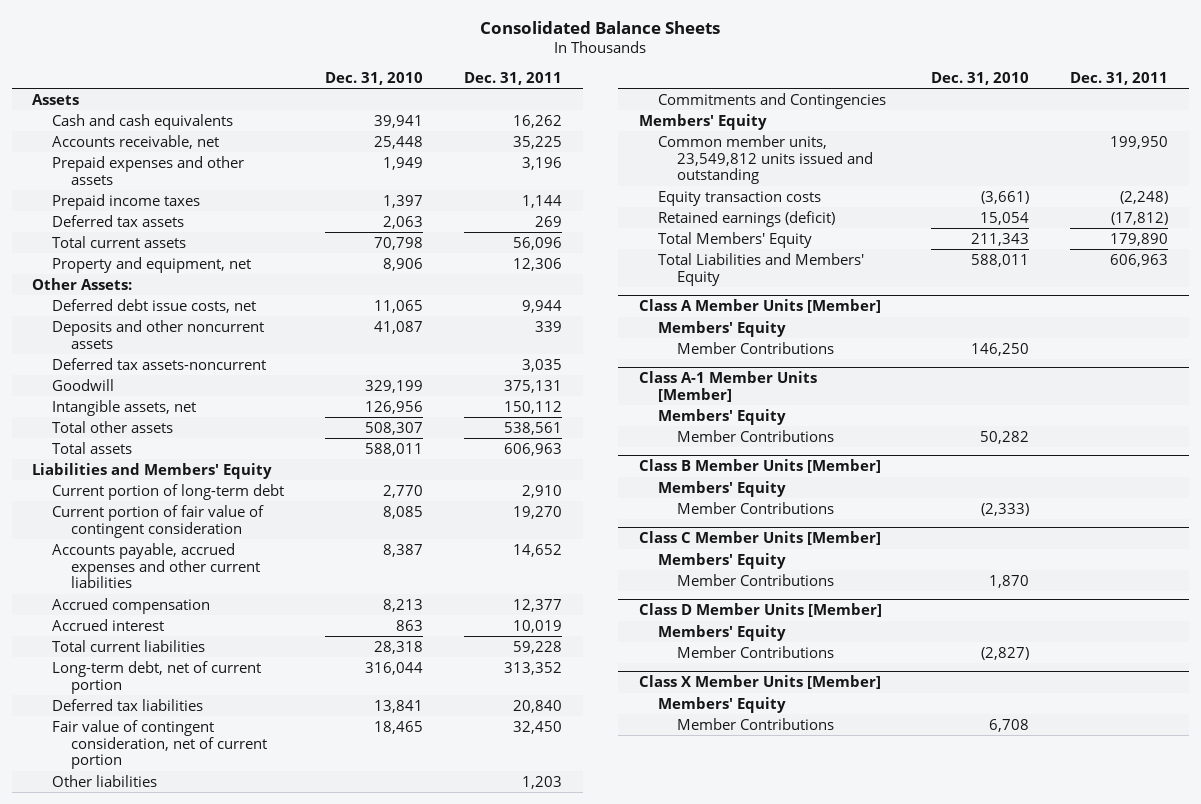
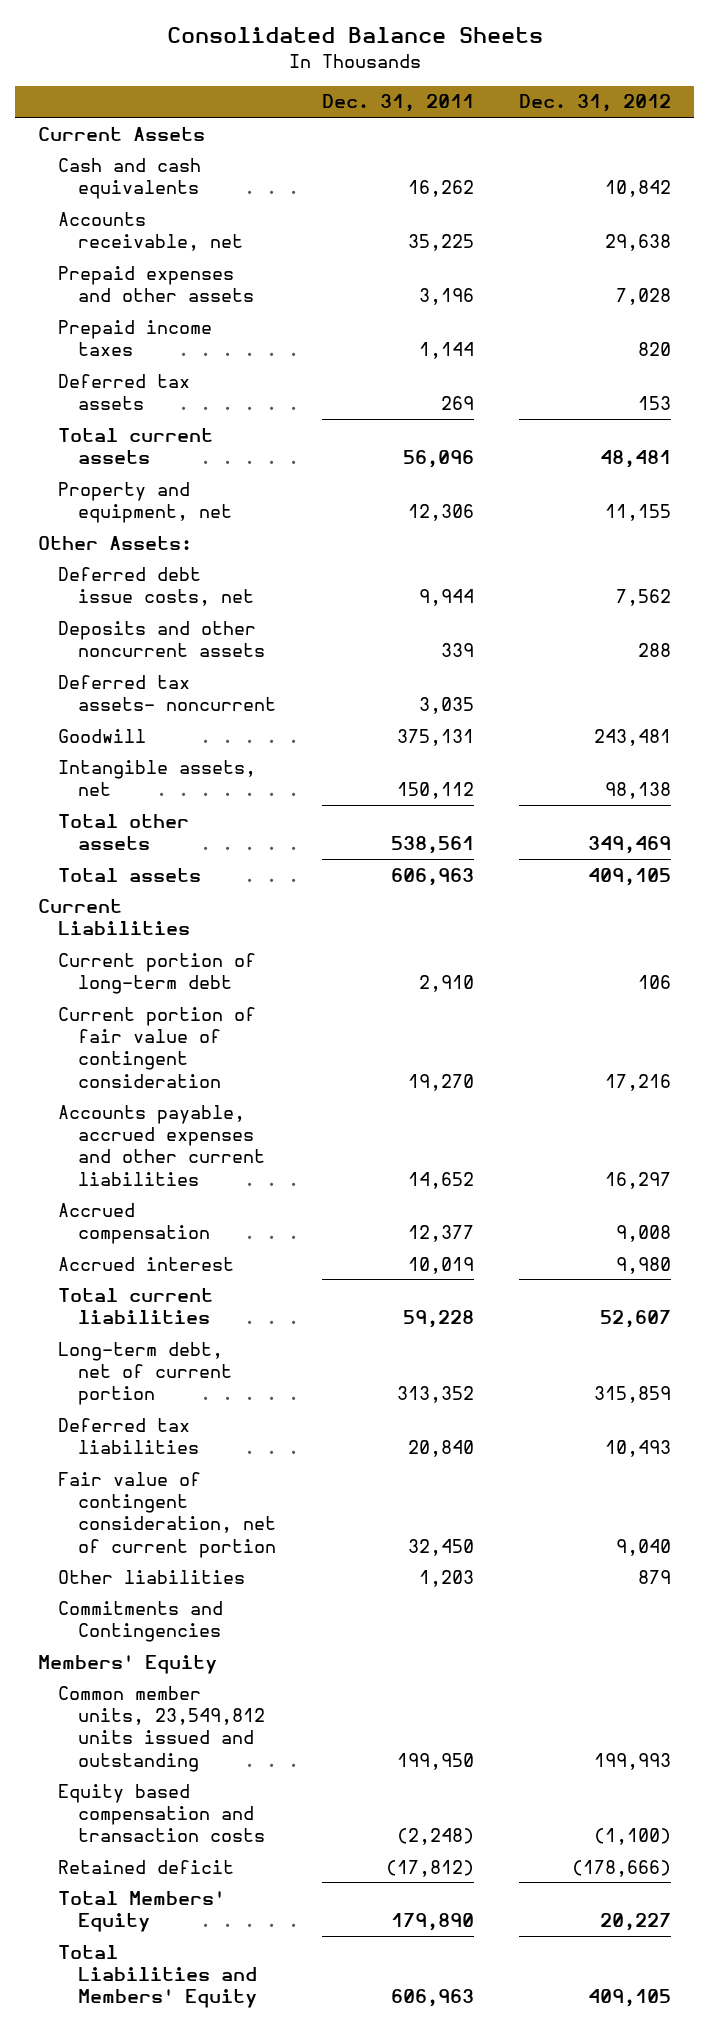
- | Dec. 31, 2010 | Dec. 31, 2011
+ | Dec. 31, 2011 | Dec. 31, 2012
- Assets
+ Current Assets
- Deferred tax assets-noncurrent | | 3,035
+ Deferred tax assets- noncurrent | 3,035 |
- Liabilities and Members' Equity
+ Current Liabilities
- Equity transaction costs | (3,661) | (2,248)
- Retained earnings (deficit) | 15,054 | (17,812)
+ Equity based compensation and transaction costs | (2,248) | (1,100)
+ Retained deficit | (17,812) | (178,666)
- Class A Member Units [Member]
- Members' Equity
- Member Contributions | 146,250 |
- Class A-1 Member Units [Member]
- Members' Equity
- Member Contributions | 50,282 |
- Class B Member Units [Member]
- Members' Equity
- Member Contributions | (2,333) |
- Class C Member Units [Member]
- Members' Equity
- Member Contributions | 1,870 |
- Class D Member Units [Member]
- Members' Equity
- Member Contributions | (2,827) |
- Class X Member Units [Member]
- Members' Equity
- Member Contributions | 6,708 |

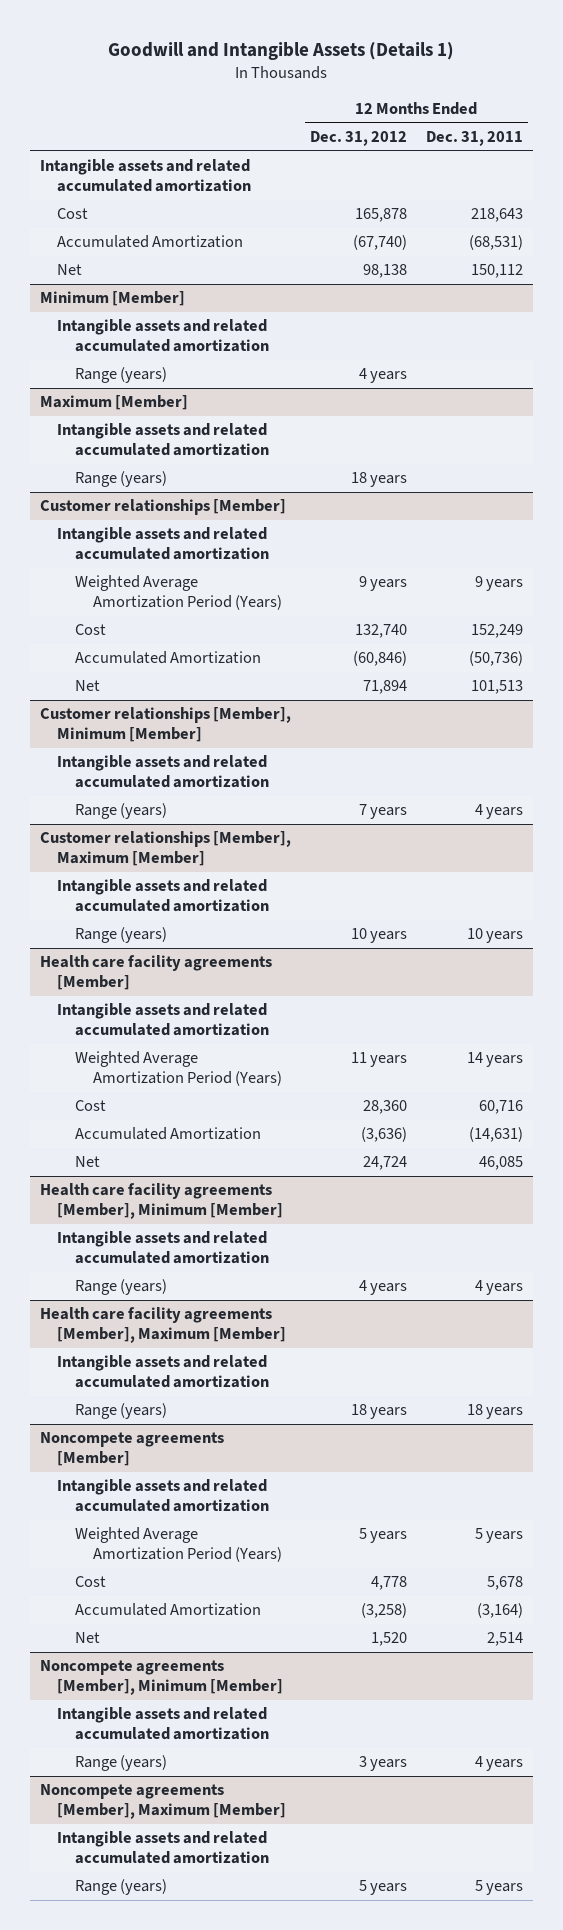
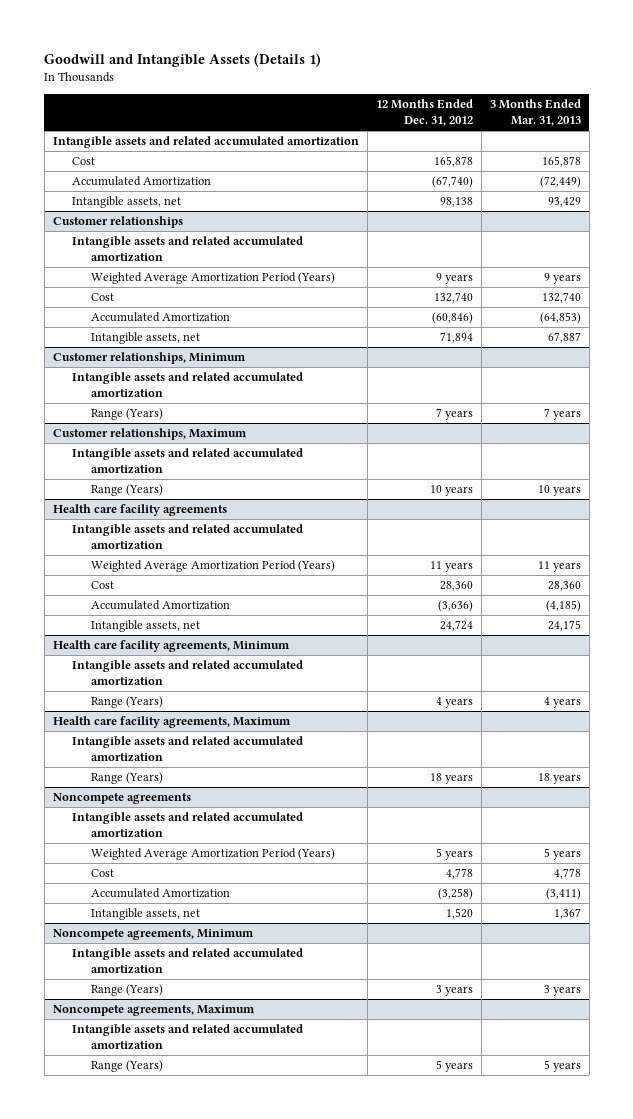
- | 12 Months Ended Dec. 31, 2012 | 12 Months Ended Dec. 31, 2011
+ | 12 Months Ended Dec. 31, 2012 | 3 Months Ended Mar. 31, 2013
- Net | 98,138 | 150,112
- Minimum [Member]
- Intangible assets and related accumulated amortization
- Range (years) | 4 years |
- Maximum [Member]
- Intangible assets and related accumulated amortization
- Range (years) | 18 years |
- Customer relationships [Member]
+ Intangible assets, net | 98,138 | 93,429
+ Customer relationships
- Net | 71,894 | 101,513
- Customer relationships [Member], Minimum [Member]
+ Intangible assets, net | 71,894 | 67,887
+ Customer relationships, Minimum
- Range (years) | 7 years | 4 years
- Customer relationships [Member], Maximum [Member]
+ Range (Years) | 7 years | 7 years
+ Customer relationships, Maximum
- Range (years) | 10 years | 10 years
- Health care facility agreements [Member]
+ Range (Years) | 10 years | 10 years
+ Health care facility agreements
- Net | 24,724 | 46,085
- Health care facility agreements [Member], Minimum [Member]
+ Intangible assets, net | 24,724 | 24,175
+ Health care facility agreements, Minimum
- Range (years) | 4 years | 4 years
- Health care facility agreements [Member], Maximum [Member]
+ Range (Years) | 4 years | 4 years
+ Health care facility agreements, Maximum
- Range (years) | 18 years | 18 years
- Noncompete agreements [Member]
+ Range (Years) | 18 years | 18 years
+ Noncompete agreements
- Net | 1,520 | 2,514
- Noncompete agreements [Member], Minimum [Member]
+ Intangible assets, net | 1,520 | 1,367
+ Noncompete agreements, Minimum
- Range (years) | 3 years | 4 years
- Noncompete agreements [Member], Maximum [Member]
+ Range (Years) | 3 years | 3 years
+ Noncompete agreements, Maximum
- Range (years) | 5 years | 5 years
+ Range (Years) | 5 years | 5 years

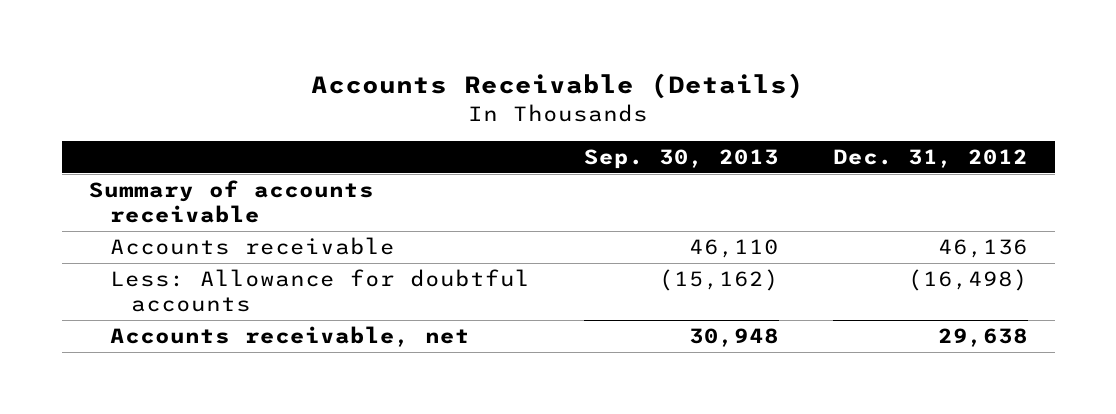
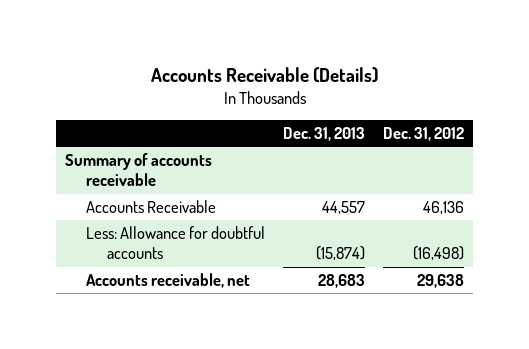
- | Sep. 30, 2013 | Dec. 31, 2012
+ | Dec. 31, 2013 | Dec. 31, 2012
- Accounts receivable | 46,110 | 46,136
+ Accounts Receivable | 44,557 | 46,136

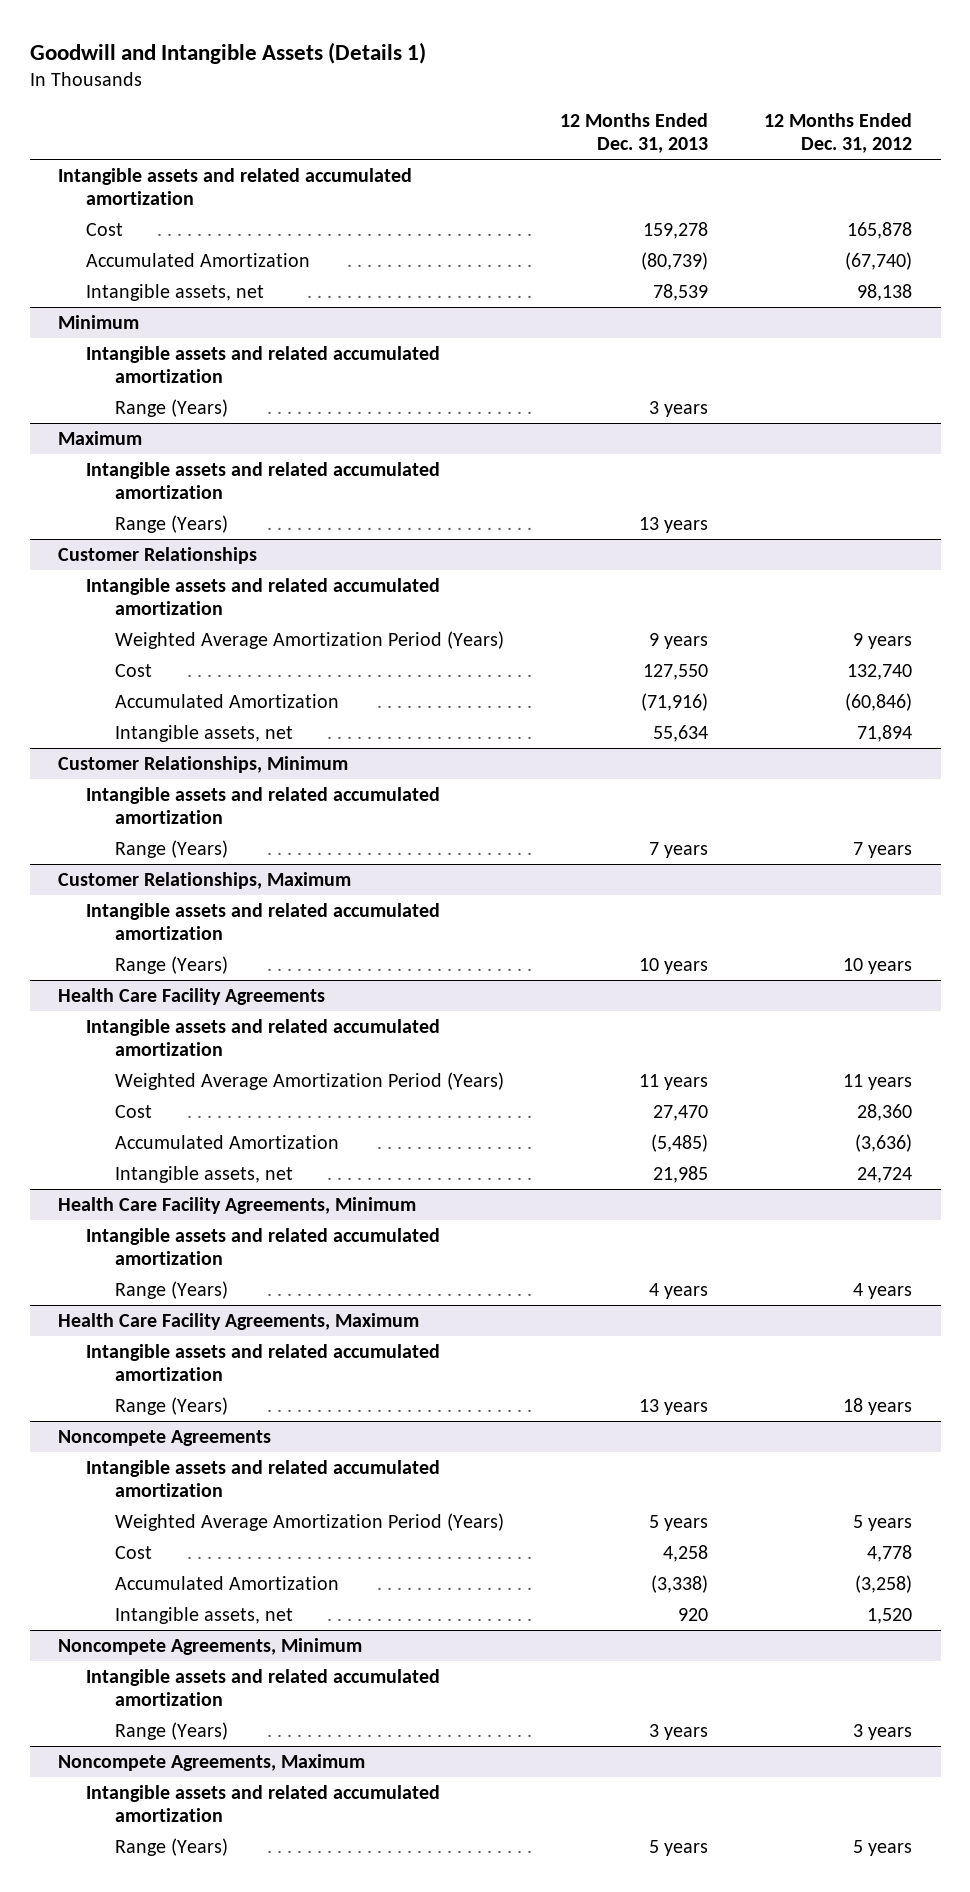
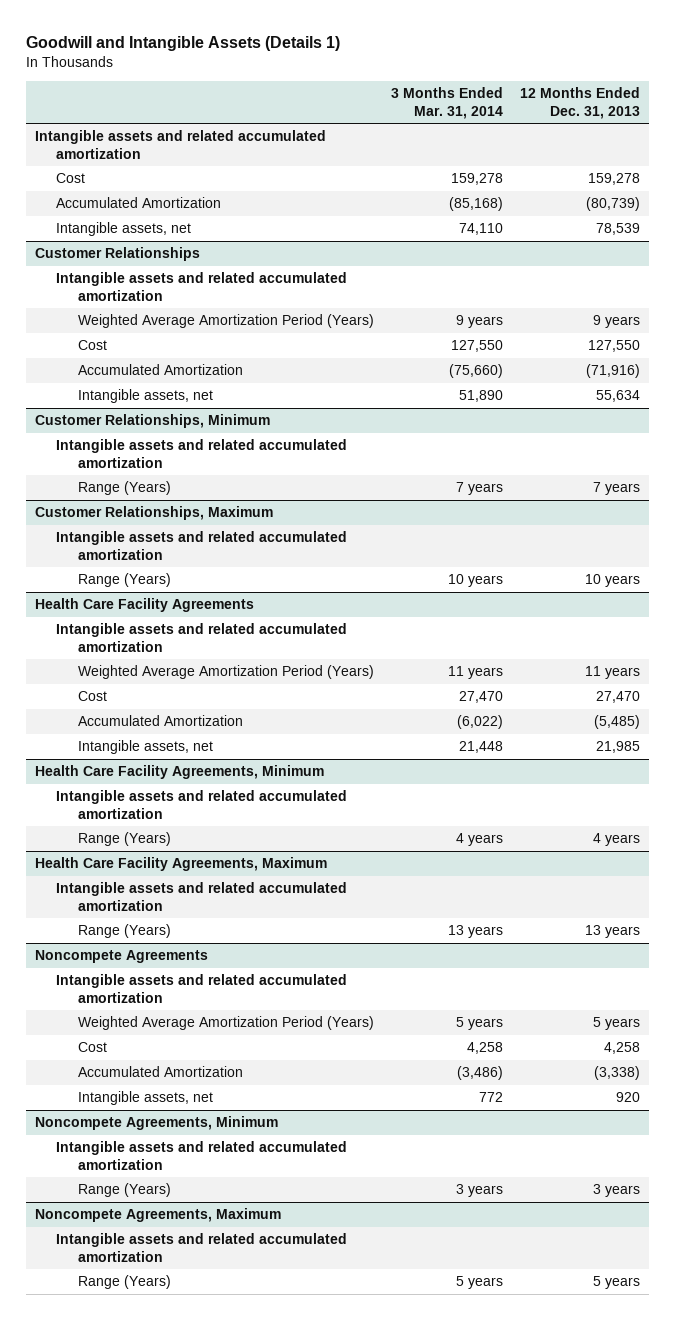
- | 12 Months Ended Dec. 31, 2013 | 12 Months Ended Dec. 31, 2012
+ | 3 Months Ended Mar. 31, 2014 | 12 Months Ended Dec. 31, 2013
- Minimum
- Intangible assets and related accumulated amortization
- Range (Years) | 3 years |
- Maximum
- Intangible assets and related accumulated amortization
- Range (Years) | 13 years |

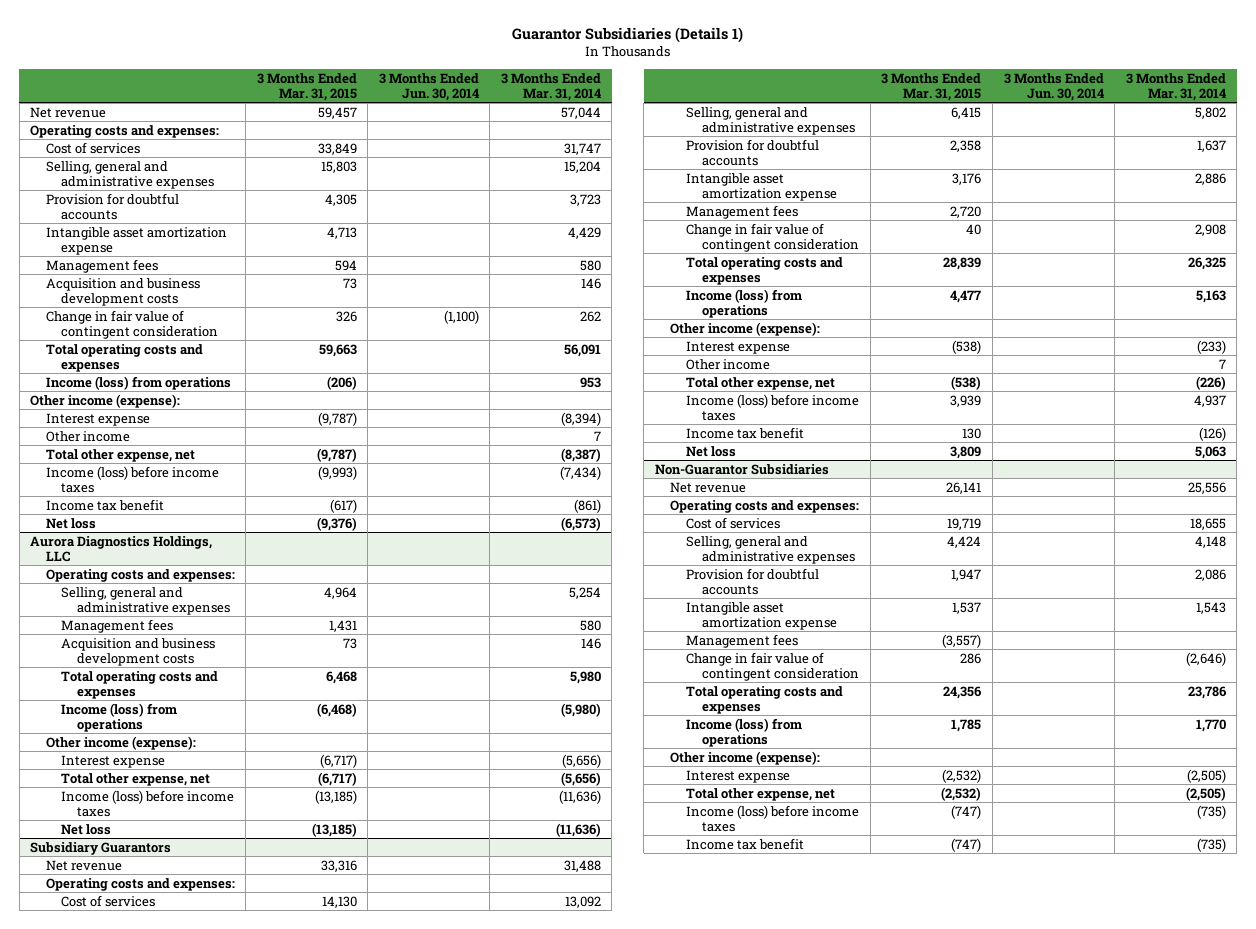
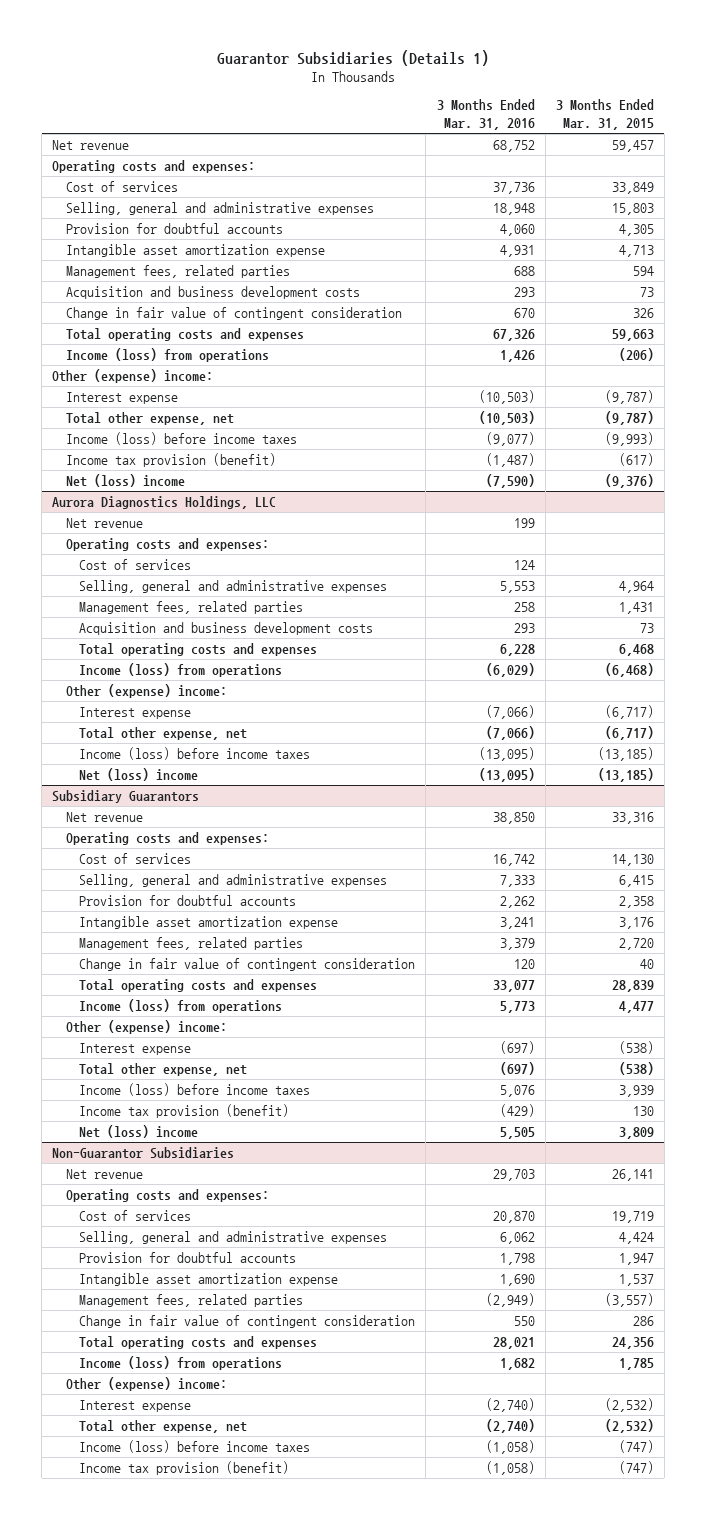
- | 3 Months Ended Mar. 31, 2015 | 3 Months Ended Jun. 30, 2014 | 3 Months Ended Mar. 31, 2014
+ | 3 Months Ended Mar. 31, 2016 | 3 Months Ended Mar. 31, 2015
- Management fees | 594 | | 580
+ Management fees, related parties | 688 | 594
- Other income (expense):
+ Other (expense) income:
- Other income | | | 7
- Income tax benefit | (617) | | (861)
- Net loss | (9,376) | | (6,573)
+ Income tax provision (benefit) | (1,487) | (617)
+ Net (loss) income | (7,590) | (9,376)
@ Aurora Diagnostics Holdings, LLC
+ Net revenue | 199 |
+ Cost of services | 124 |
- Management fees | 1,431 | | 580
+ Management fees, related parties | 258 | 1,431
- Other income (expense):
+ Other (expense) income:
- Net loss | (13,185) | | (11,636)
+ Net (loss) income | (13,095) | (13,185)
@ Subsidiary Guarantors
- Management fees | 2,720 | |
+ Management fees, related parties | 3,379 | 2,720
- Other income (expense):
+ Other (expense) income:
- Other income | | | 7
- Income tax benefit | 130 | | (126)
- Net loss | 3,809 | | 5,063
+ Income tax provision (benefit) | (429) | 130
+ Net (loss) income | 5,505 | 3,809
@ Non-Guarantor Subsidiaries
- Management fees | (3,557) | |
+ Management fees, related parties | (2,949) | (3,557)
- Other income (expense):
+ Other (expense) income:
- Income tax benefit | (747) | | (735)
+ Income tax provision (benefit) | (1,058) | (747)

